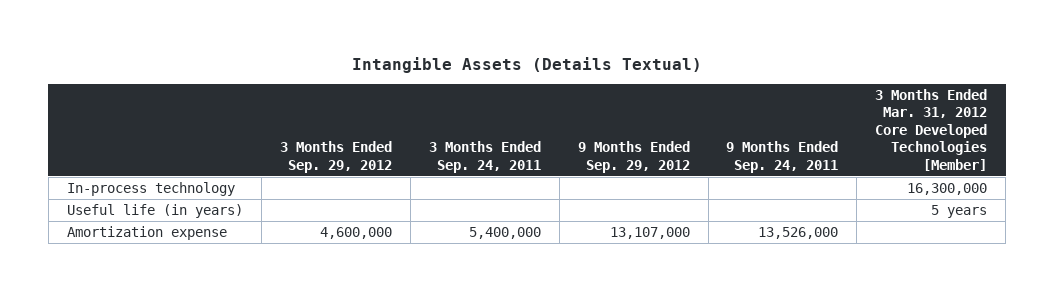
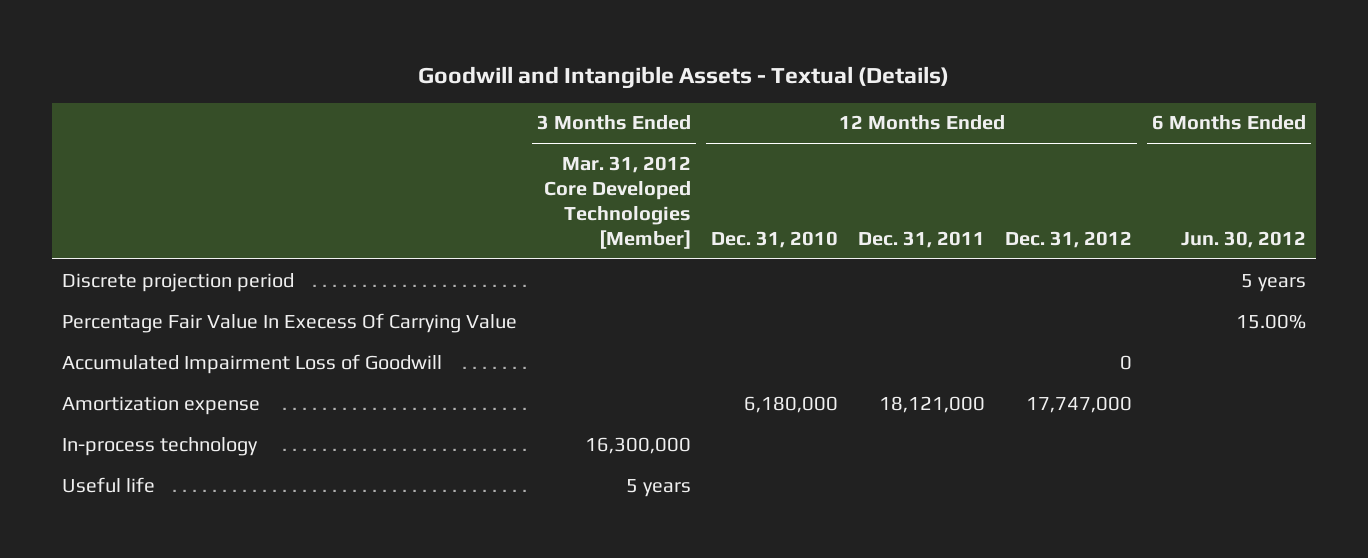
- Intangible Assets (Details Textual)
+ Goodwill and Intangible Assets - Textual (Details)
- | 3 Months Ended Sep. 29, 2012 | 3 Months Ended Sep. 24, 2011 | 9 Months Ended Sep. 29, 2012 | 9 Months Ended Sep. 24, 2011 | 3 Months Ended Mar. 31, 2012 Core Developed Technologies [Member]
+ | 3 Months Ended Mar. 31, 2012 Core Developed Technologies [Member] | 12 Months Ended Dec. 31, 2010 | 12 Months Ended Dec. 31, 2011 | 12 Months Ended Dec. 31, 2012 | 6 Months Ended Jun. 30, 2012
- Useful life (in years) | | | | | 5 years
+ Discrete projection period | | | | | 5 years
+ Percentage Fair Value In Execess Of Carrying Value | | | | | 15.00%
+ Accumulated Impairment Loss of Goodwill | | | | 0 |
moved down: In-process technology | 16,300,000 | | | |
+ Useful life | 5 years | | | |

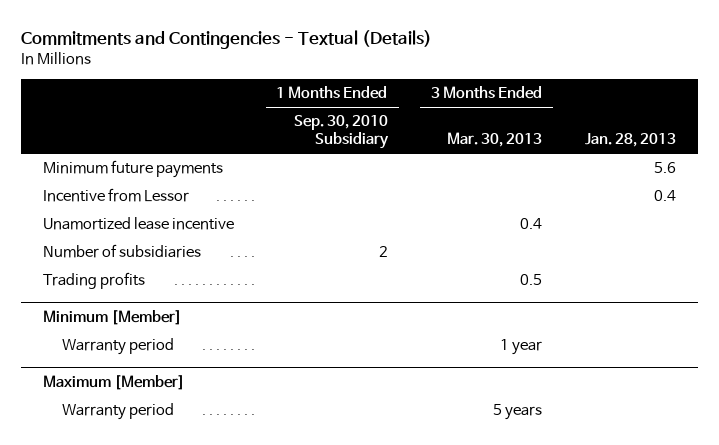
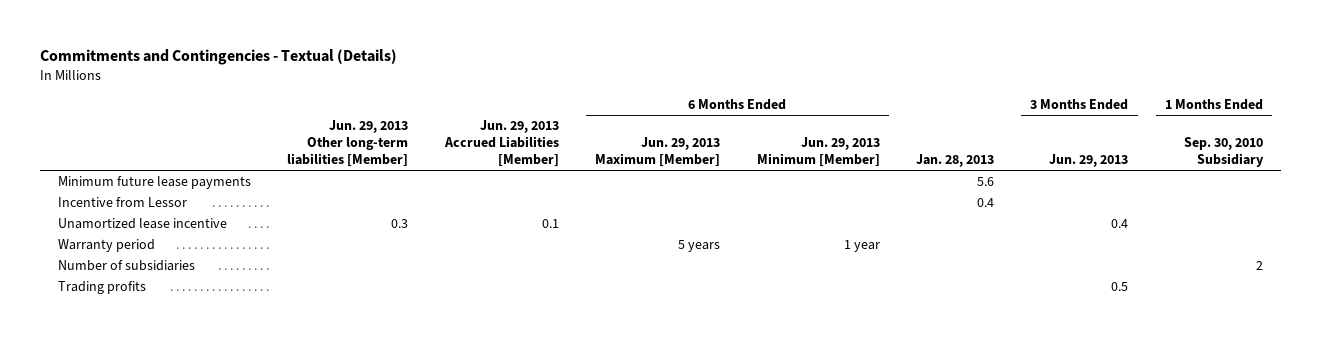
- | 1 Months Ended Sep. 30, 2010 Subsidiary | 3 Months Ended Mar. 30, 2013 | Jan. 28, 2013
+ | Jun. 29, 2013 Other long-term liabilities [Member] | Jun. 29, 2013 Accrued Liabilities [Member] | 6 Months Ended Jun. 29, 2013 Maximum [Member] | 6 Months Ended Jun. 29, 2013 Minimum [Member] | Jan. 28, 2013 | 3 Months Ended Jun. 29, 2013 | 1 Months Ended Sep. 30, 2010 Subsidiary
- Minimum future payments | | | 5.6
+ Minimum future lease payments | | | | | 5.6 | |
+ Warranty period | | | 5 years | 1 year | | |
- Minimum [Member]
- Warranty period | | 1 year |
- Maximum [Member]
- Warranty period | | 5 years |

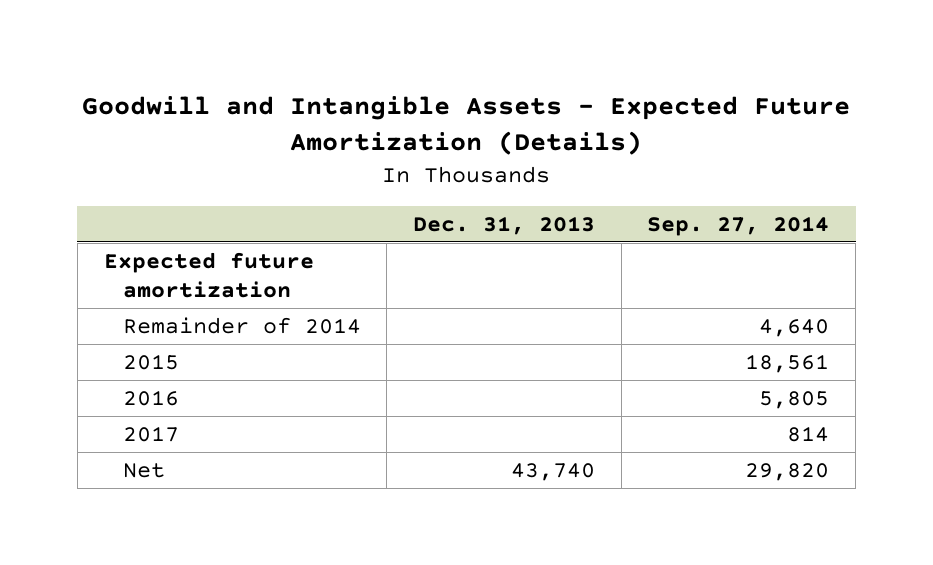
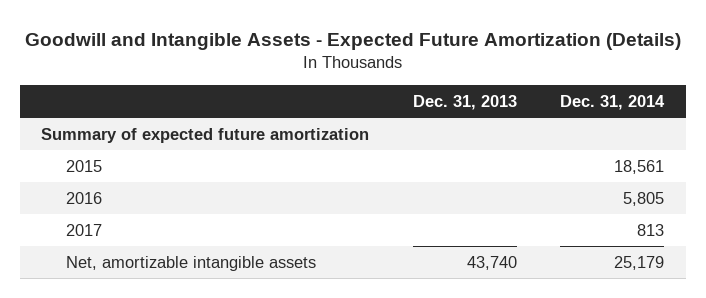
- | Dec. 31, 2013 | Sep. 27, 2014
+ | Dec. 31, 2013 | Dec. 31, 2014
- Expected future amortization
- Remainder of 2014 | | 4,640
+ Summary of expected future amortization
- Net | 43,740 | 29,820
+ Net, amortizable intangible assets | 43,740 | 25,179

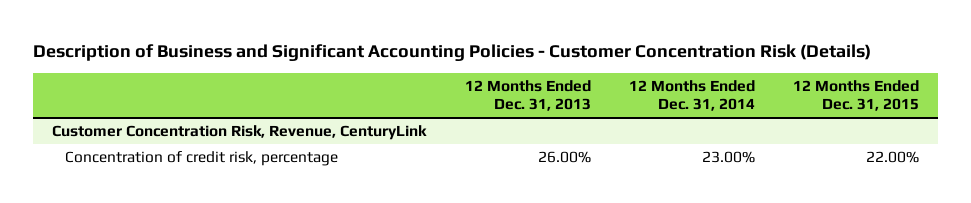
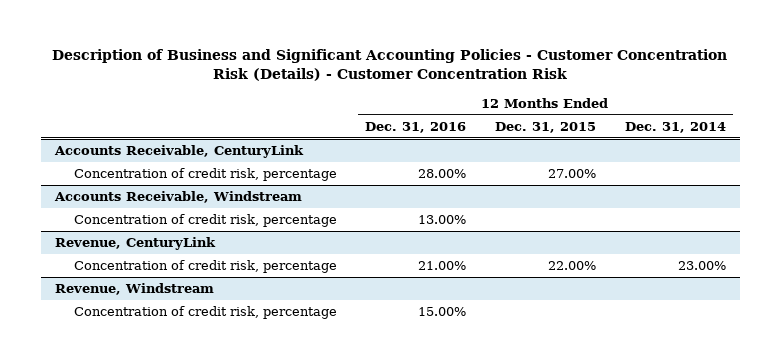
- Description of Business and Significant Accounting Policies - Customer Concentration Risk (Details)
+ Description of Business and Significant Accounting Policies - Customer Concentration Risk (Details) - Customer Concentration Risk
- | 12 Months Ended Dec. 31, 2013 | 12 Months Ended Dec. 31, 2014 | 12 Months Ended Dec. 31, 2015
+ | 12 Months Ended Dec. 31, 2016 | 12 Months Ended Dec. 31, 2015 | 12 Months Ended Dec. 31, 2014
- Customer Concentration Risk, Revenue, CenturyLink
+ Accounts Receivable, CenturyLink
+ Concentration of credit risk, percentage | 28.00% | 27.00% |
+ Accounts Receivable, Windstream
+ Concentration of credit risk, percentage | 13.00% | |
+ Revenue, CenturyLink
+ Revenue, Windstream
+ Concentration of credit risk, percentage | 15.00% | |

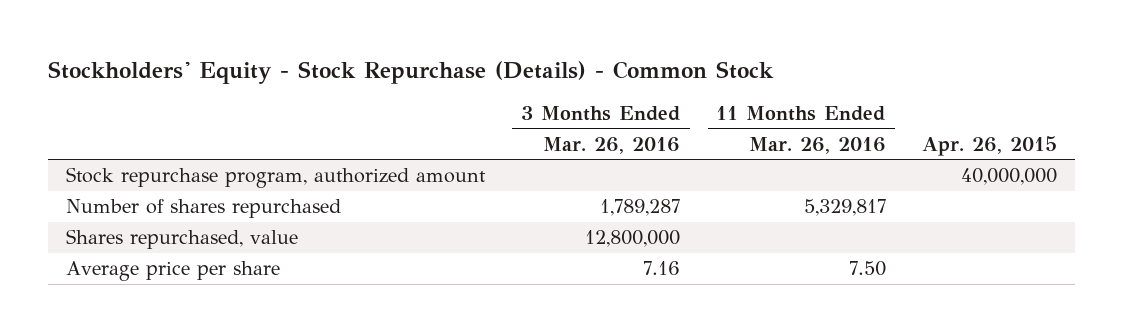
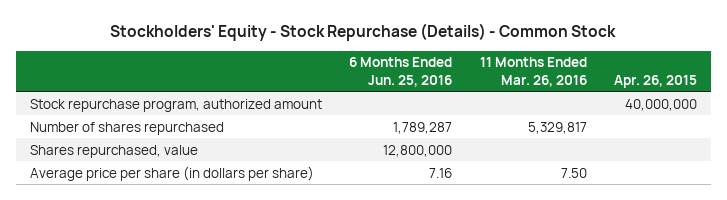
- | 3 Months Ended Mar. 26, 2016 | 11 Months Ended Mar. 26, 2016 | Apr. 26, 2015
+ | 6 Months Ended Jun. 25, 2016 | 11 Months Ended Mar. 26, 2016 | Apr. 26, 2015
- Average price per share | 7.16 | 7.50 |
+ Average price per share (in dollars per share) | 7.16 | 7.50 |

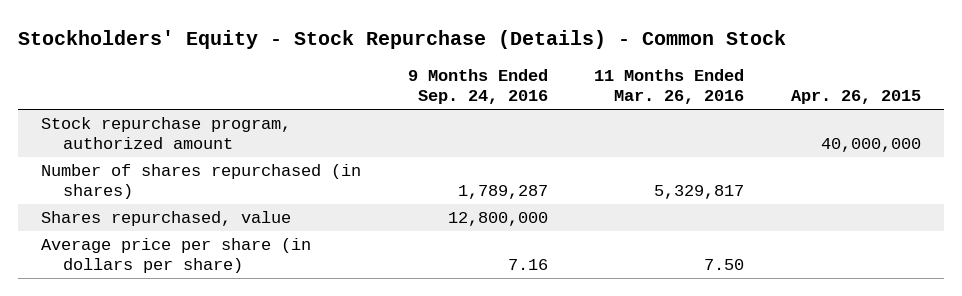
- | 6 Months Ended Jun. 25, 2016 | 11 Months Ended Mar. 26, 2016 | Apr. 26, 2015
+ | 9 Months Ended Sep. 24, 2016 | 11 Months Ended Mar. 26, 2016 | Apr. 26, 2015
- Number of shares repurchased | 1,789,287 | 5,329,817 |
+ Number of shares repurchased (in shares) | 1,789,287 | 5,329,817 |

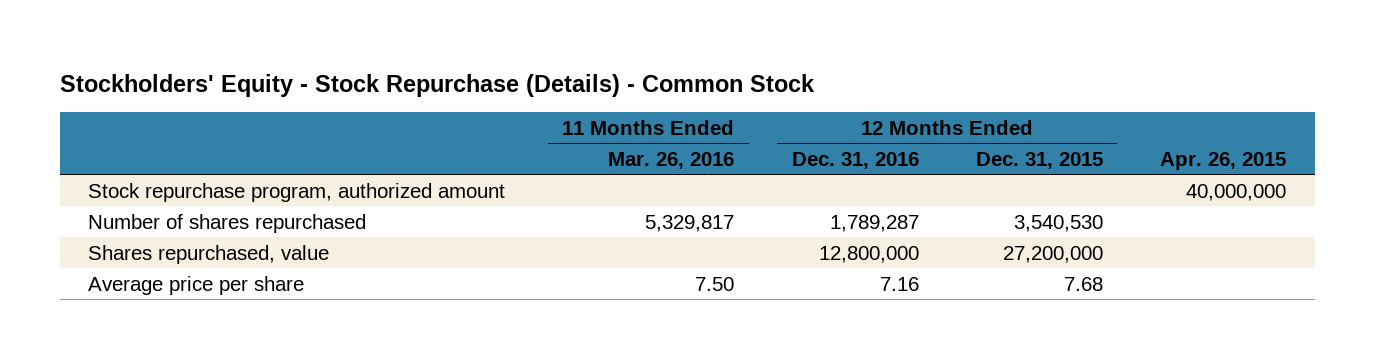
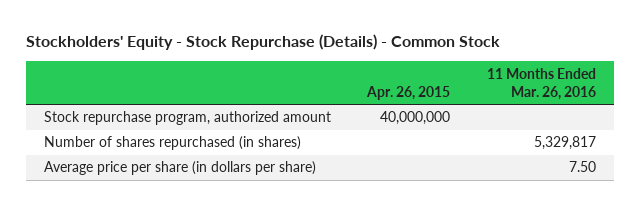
- | 11 Months Ended Mar. 26, 2016 | 12 Months Ended Dec. 31, 2016 | 12 Months Ended Dec. 31, 2015 | Apr. 26, 2015
+ | Apr. 26, 2015 | 11 Months Ended Mar. 26, 2016
- Number of shares repurchased | 5,329,817 | 1,789,287 | 3,540,530 |
- Shares repurchased, value | | 12,800,000 | 27,200,000 |
- Average price per share | 7.50 | 7.16 | 7.68 |
+ Number of shares repurchased (in shares) | | 5,329,817
+ Average price per share (in dollars per share) | | 7.50

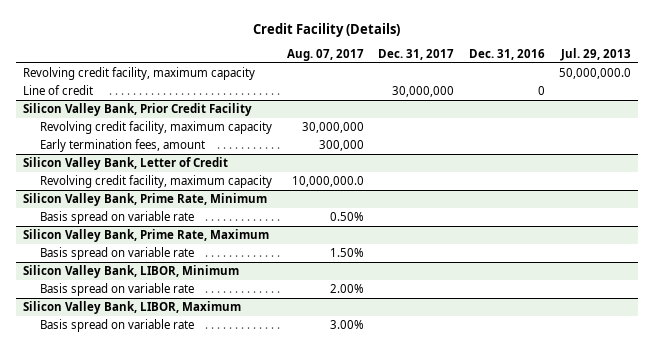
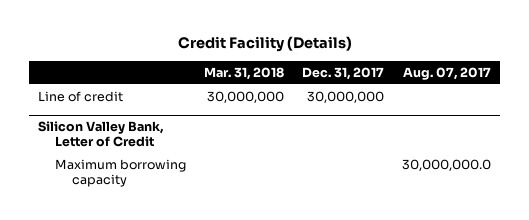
- | Aug. 07, 2017 | Dec. 31, 2017 | Dec. 31, 2016 | Jul. 29, 2013
+ | Mar. 31, 2018 | Dec. 31, 2017 | Aug. 07, 2017
- Revolving credit facility, maximum capacity | | | | 50,000,000.0
- Silicon Valley Bank, Prior Credit Facility
- Revolving credit facility, maximum capacity | 30,000,000 | | |
- Early termination fees, amount | 300,000 | | |
@ Silicon Valley Bank, Letter of Credit
- Revolving credit facility, maximum capacity | 10,000,000.0 | | |
- Silicon Valley Bank, Prime Rate, Minimum
- Basis spread on variable rate | 0.50% | | |
- Silicon Valley Bank, Prime Rate, Maximum
- Basis spread on variable rate | 1.50% | | |
- Silicon Valley Bank, LIBOR, Minimum
- Basis spread on variable rate | 2.00% | | |
- Silicon Valley Bank, LIBOR, Maximum
- Basis spread on variable rate | 3.00% | | |
@ Silicon Valley Bank, Letter of Credit
+ Maximum borrowing capacity | | | 30,000,000.0

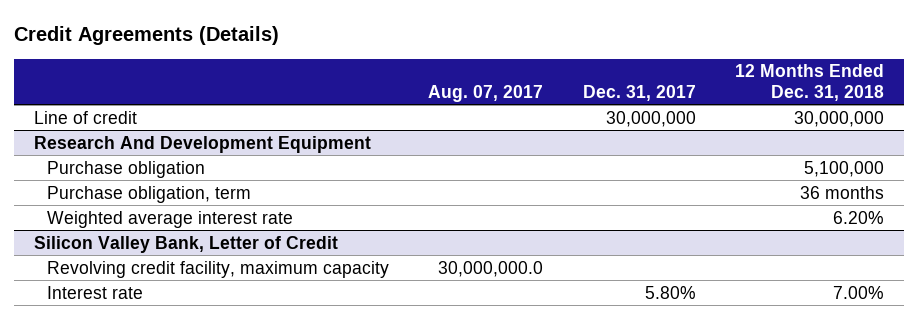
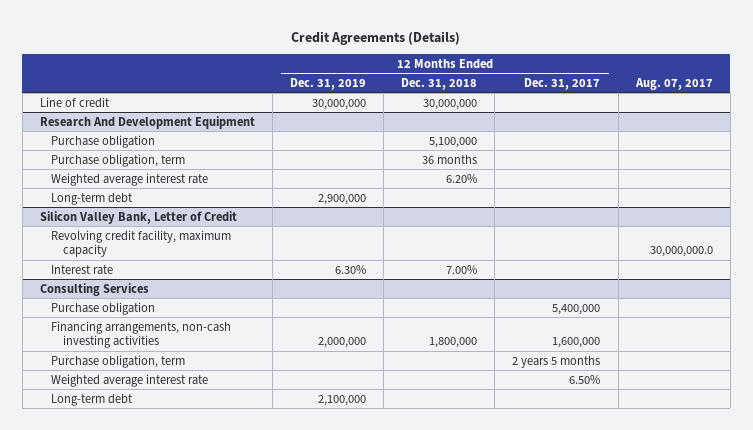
- | Aug. 07, 2017 | Dec. 31, 2017 | 12 Months Ended Dec. 31, 2018
+ | 12 Months Ended Dec. 31, 2019 | 12 Months Ended Dec. 31, 2018 | 12 Months Ended Dec. 31, 2017 | Aug. 07, 2017
@ Research And Development Equipment
+ Long-term debt | 2,900,000 | | |
+ Consulting Services
+ Purchase obligation | | | 5,400,000 |
+ Financing arrangements, non-cash investing activities | 2,000,000 | 1,800,000 | 1,600,000 |
+ Purchase obligation, term | | | 2 years 5 months |
+ Weighted average interest rate | | | 6.50% |
+ Long-term debt | 2,100,000 | | |

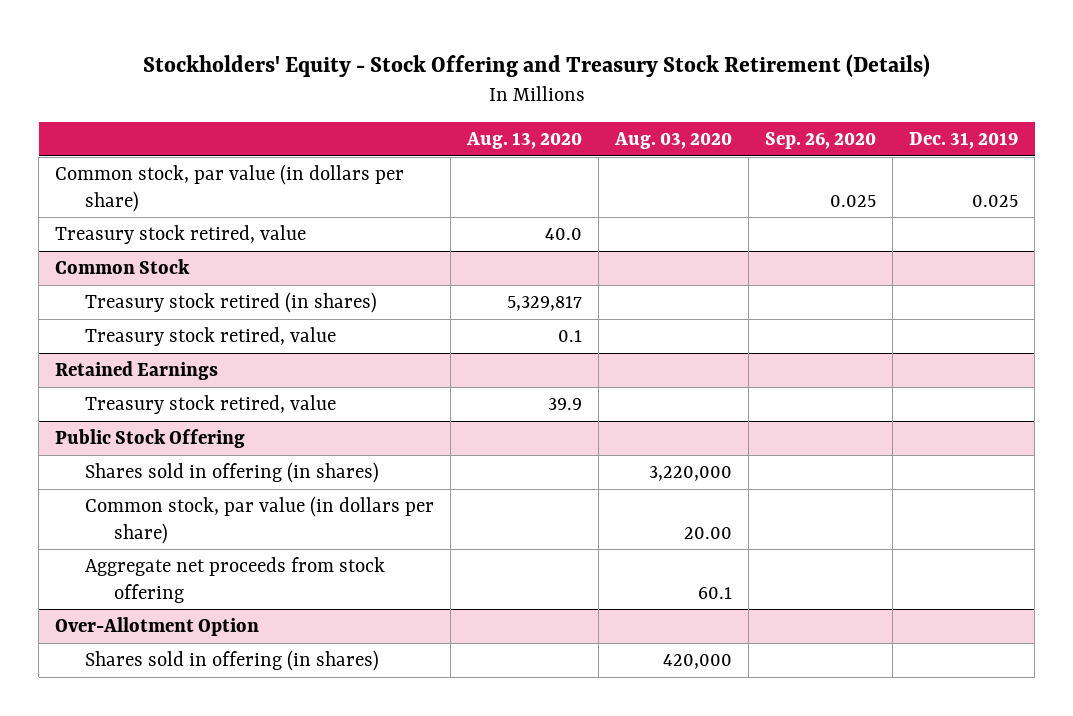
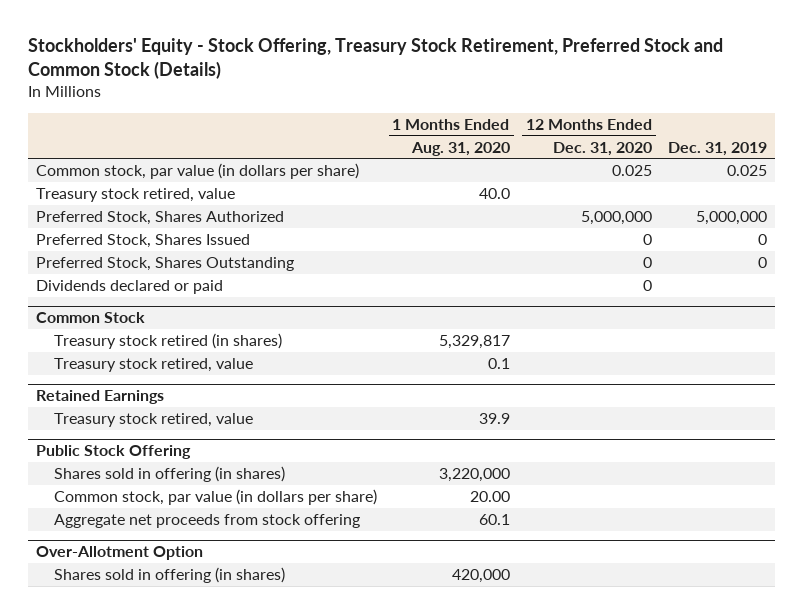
- Stockholders' Equity - Stock Offering and Treasury Stock Retirement (Details)
+ Stockholders' Equity - Stock Offering, Treasury Stock Retirement, Preferred Stock and Common Stock (Details)
- | Aug. 13, 2020 | Aug. 03, 2020 | Sep. 26, 2020 | Dec. 31, 2019
+ | 1 Months Ended Aug. 31, 2020 | 12 Months Ended Dec. 31, 2020 | Dec. 31, 2019
+ Preferred Stock, Shares Authorized | | 5,000,000 | 5,000,000
+ Preferred Stock, Shares Issued | | 0 | 0
+ Preferred Stock, Shares Outstanding | | 0 | 0
+ Dividends declared or paid | | 0 |

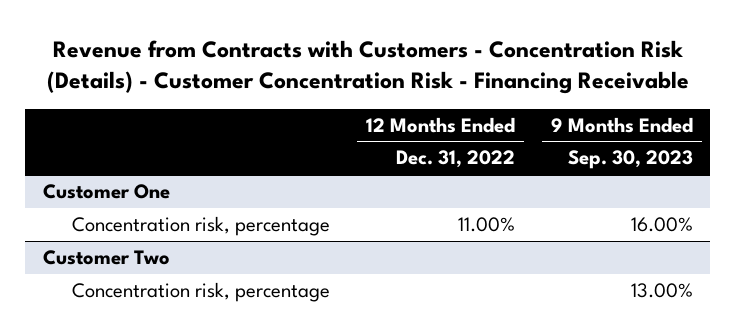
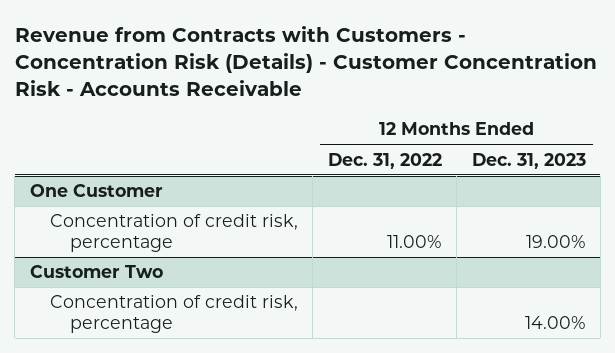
- Revenue from Contracts with Customers - Concentration Risk (Details) - Customer Concentration Risk - Financing Receivable
+ Revenue from Contracts with Customers - Concentration Risk (Details) - Customer Concentration Risk - Accounts Receivable
- | 12 Months Ended Dec. 31, 2022 | 9 Months Ended Sep. 30, 2023
+ | 12 Months Ended Dec. 31, 2022 | 12 Months Ended Dec. 31, 2023
- Customer One
- Concentration risk, percentage | 11.00% | 16.00%
+ One Customer
+ Concentration of credit risk, percentage | 11.00% | 19.00%
@ Customer Two
- Concentration risk, percentage | | 13.00%
+ Concentration of credit risk, percentage | | 14.00%

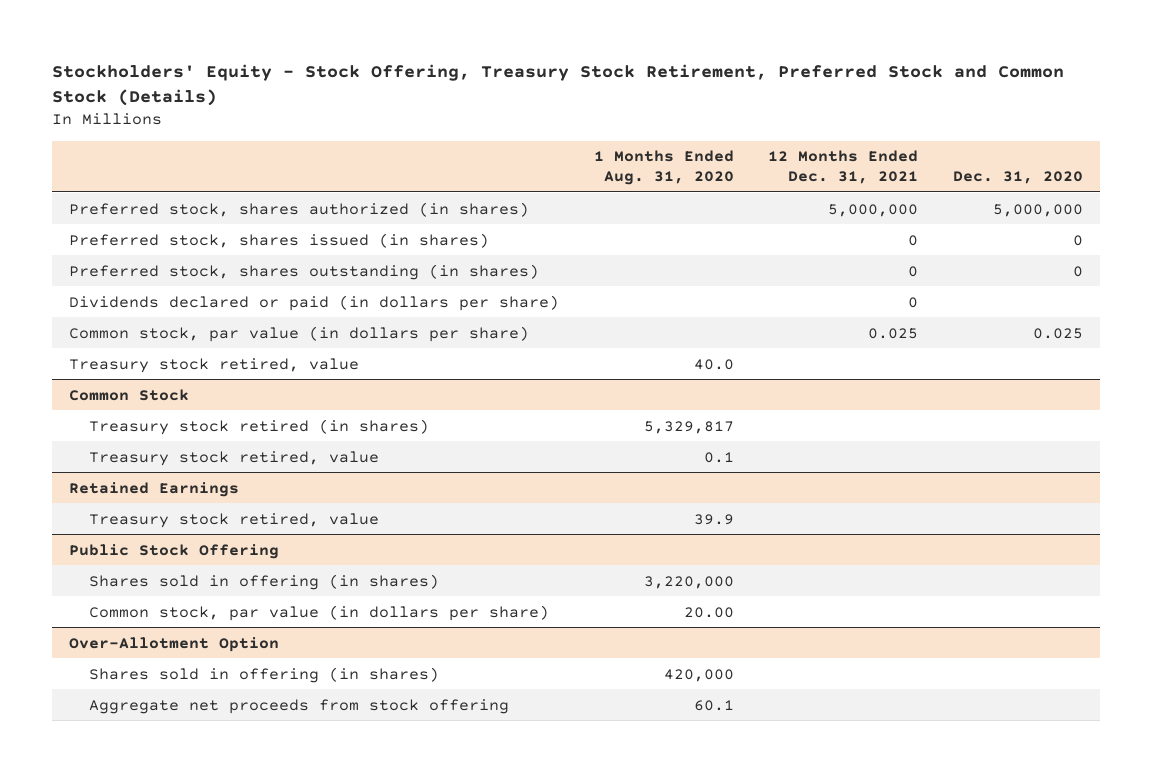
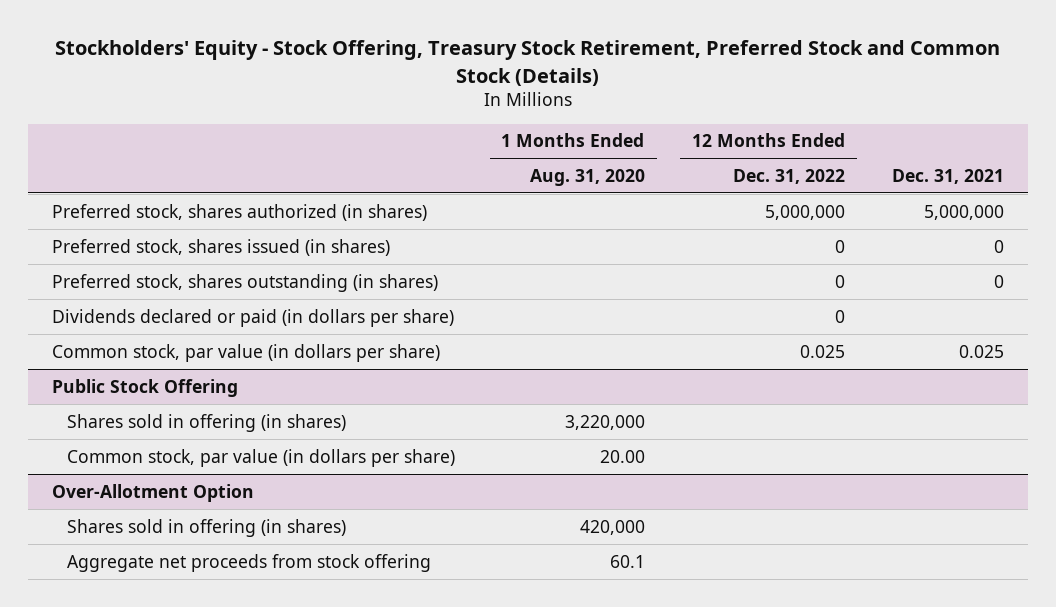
- | 1 Months Ended Aug. 31, 2020 | 12 Months Ended Dec. 31, 2021 | Dec. 31, 2020
+ | 1 Months Ended Aug. 31, 2020 | 12 Months Ended Dec. 31, 2022 | Dec. 31, 2021
- Treasury stock retired, value | 40.0 | |
- Common Stock
- Treasury stock retired (in shares) | 5,329,817 | |
- Treasury stock retired, value | 0.1 | |
- Retained Earnings
- Treasury stock retired, value | 39.9 | |

